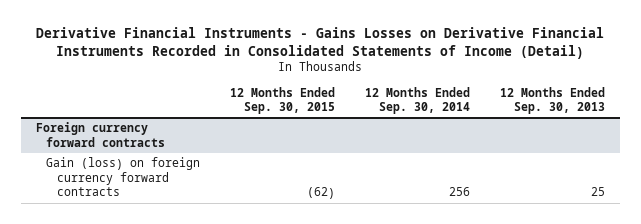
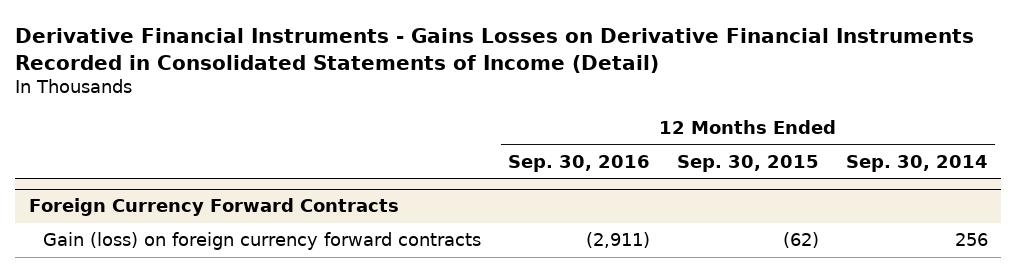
- | 12 Months Ended Sep. 30, 2015 | 12 Months Ended Sep. 30, 2014 | 12 Months Ended Sep. 30, 2013
+ | 12 Months Ended Sep. 30, 2016 | 12 Months Ended Sep. 30, 2015 | 12 Months Ended Sep. 30, 2014
- Foreign currency forward contracts
+ Foreign Currency Forward Contracts

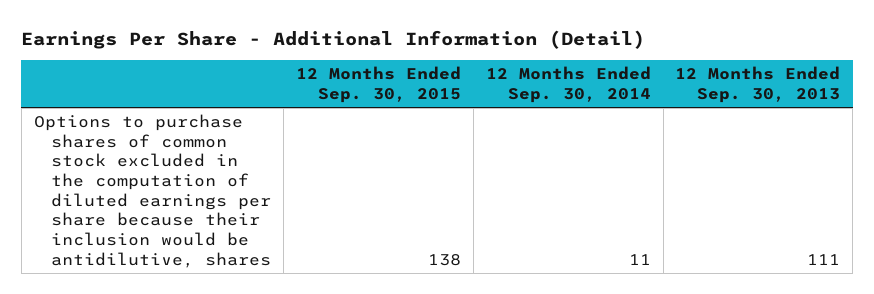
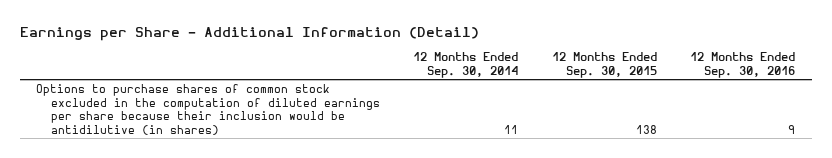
- Earnings Per Share - Additional Information (Detail)
+ Earnings per Share - Additional Information (Detail)
- | 12 Months Ended Sep. 30, 2015 | 12 Months Ended Sep. 30, 2014 | 12 Months Ended Sep. 30, 2013
+ | 12 Months Ended Sep. 30, 2014 | 12 Months Ended Sep. 30, 2015 | 12 Months Ended Sep. 30, 2016
- Options to purchase shares of common stock excluded in the computation of diluted earnings per share because their inclusion would be antidilutive, shares | 138 | 11 | 111
+ Options to purchase shares of common stock excluded in the computation of diluted earnings per share because their inclusion would be antidilutive (in shares) | 11 | 138 | 9

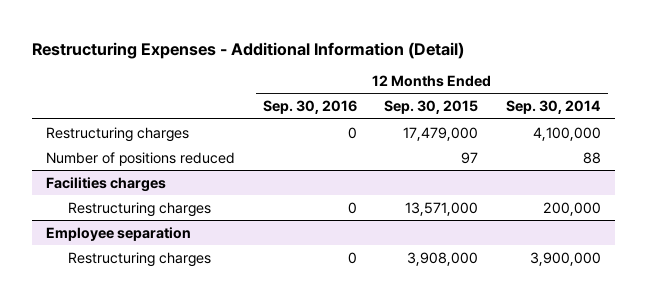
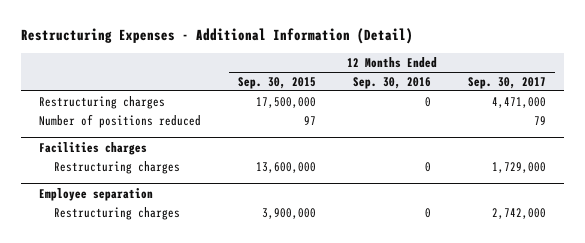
- | 12 Months Ended Sep. 30, 2016 | 12 Months Ended Sep. 30, 2015 | 12 Months Ended Sep. 30, 2014
+ | 12 Months Ended Sep. 30, 2015 | 12 Months Ended Sep. 30, 2016 | 12 Months Ended Sep. 30, 2017
- Restructuring charges | 0 | 17,479,000 | 4,100,000
+ Restructuring charges | 17,500,000 | 0 | 4,471,000
@ Facilities charges
- Restructuring charges | 0 | 13,571,000 | 200,000
+ Restructuring charges | 13,600,000 | 0 | 1,729,000
@ Employee separation
- Restructuring charges | 0 | 3,908,000 | 3,900,000
+ Restructuring charges | 3,900,000 | 0 | 2,742,000

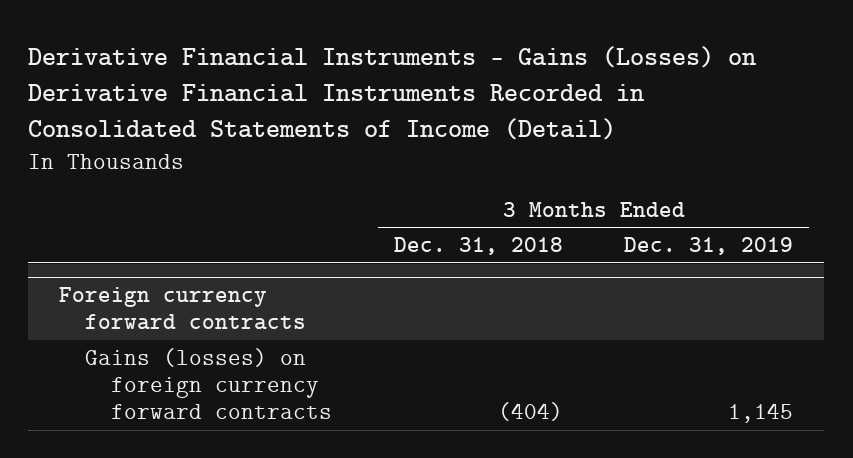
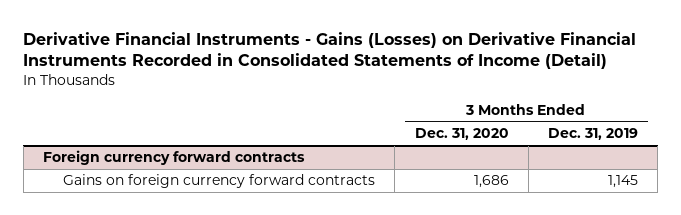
- | 3 Months Ended Dec. 31, 2018 | 3 Months Ended Dec. 31, 2019
+ | 3 Months Ended Dec. 31, 2020 | 3 Months Ended Dec. 31, 2019
@ Foreign currency forward contracts
- Gains (losses) on foreign currency forward contracts | (404) | 1,145
+ Gains on foreign currency forward contracts | 1,686 | 1,145

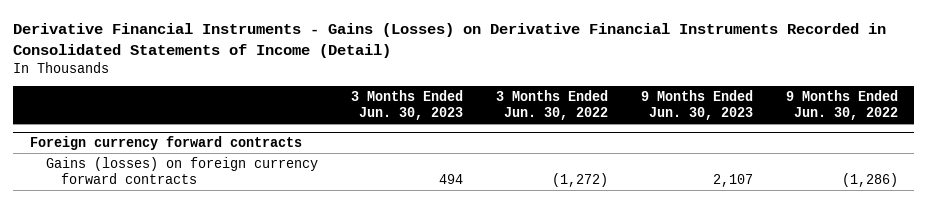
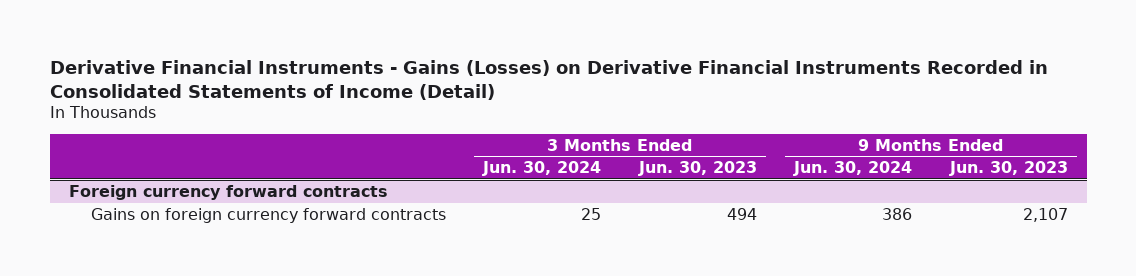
- | 3 Months Ended Jun. 30, 2023 | 3 Months Ended Jun. 30, 2022 | 9 Months Ended Jun. 30, 2023 | 9 Months Ended Jun. 30, 2022
+ | 3 Months Ended Jun. 30, 2024 | 3 Months Ended Jun. 30, 2023 | 9 Months Ended Jun. 30, 2024 | 9 Months Ended Jun. 30, 2023
@ Foreign currency forward contracts
- Gains (losses) on foreign currency forward contracts | 494 | (1,272) | 2,107 | (1,286)
+ Gains on foreign currency forward contracts | 25 | 494 | 386 | 2,107

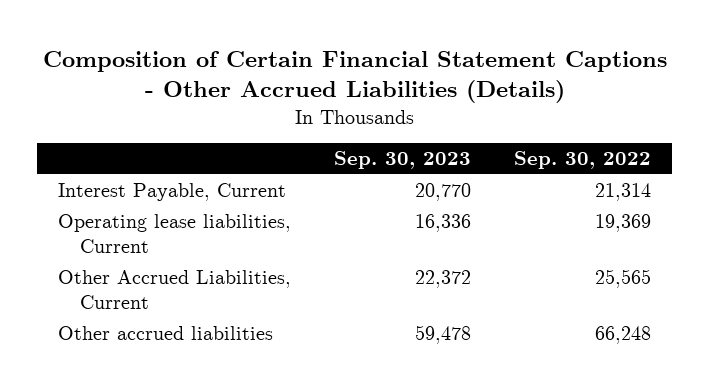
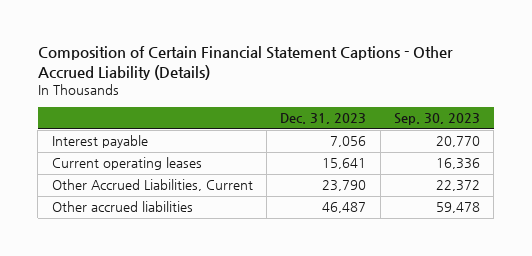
- Composition of Certain Financial Statement Captions - Other Accrued Liabilities (Details)
+ Composition of Certain Financial Statement Captions - Other Accrued Liability (Details)
- | Sep. 30, 2023 | Sep. 30, 2022
+ | Dec. 31, 2023 | Sep. 30, 2023
- Interest Payable, Current | 20,770 | 21,314
- Operating lease liabilities, Current | 16,336 | 19,369
+ Interest payable | 7,056 | 20,770
+ Current operating leases | 15,641 | 16,336

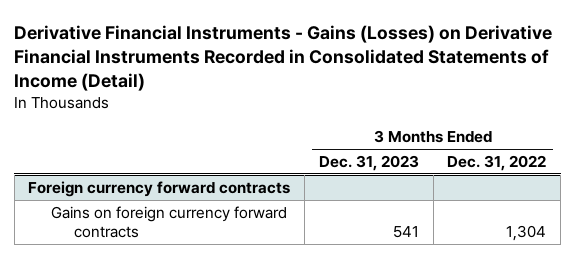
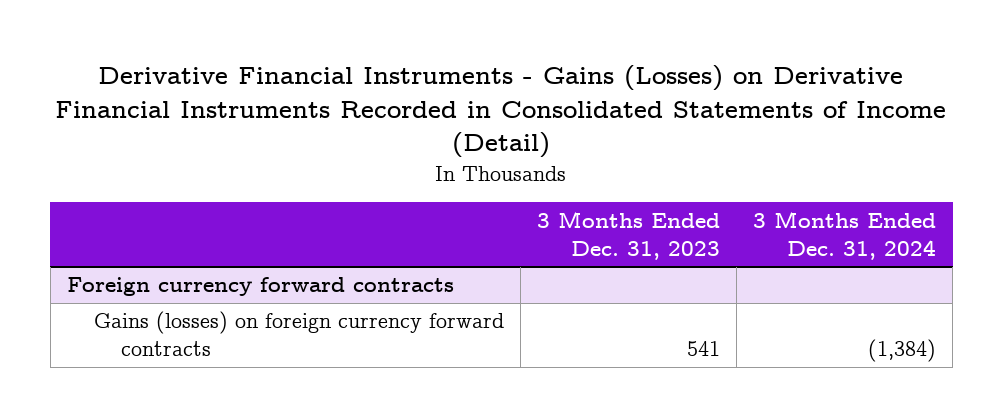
- | 3 Months Ended Dec. 31, 2023 | 3 Months Ended Dec. 31, 2022
+ | 3 Months Ended Dec. 31, 2023 | 3 Months Ended Dec. 31, 2024
@ Foreign currency forward contracts
- Gains on foreign currency forward contracts | 541 | 1,304
+ Gains (losses) on foreign currency forward contracts | 541 | (1,384)

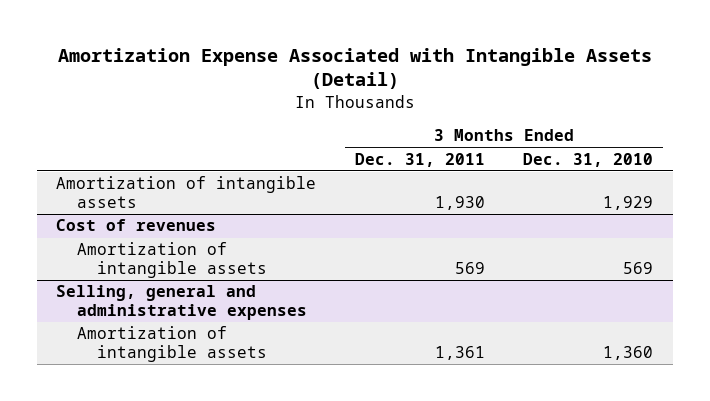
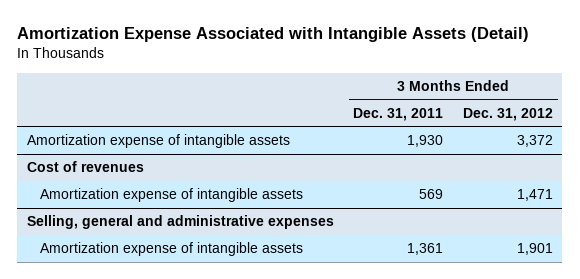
- | 3 Months Ended Dec. 31, 2011 | 3 Months Ended Dec. 31, 2010
+ | 3 Months Ended Dec. 31, 2011 | 3 Months Ended Dec. 31, 2012
- Amortization of intangible assets | 1,930 | 1,929
+ Amortization expense of intangible assets | 1,930 | 3,372
@ Cost of revenues
- Amortization of intangible assets | 569 | 569
+ Amortization expense of intangible assets | 569 | 1,471
@ Selling, general and administrative expenses
- Amortization of intangible assets | 1,361 | 1,360
+ Amortization expense of intangible assets | 1,361 | 1,901

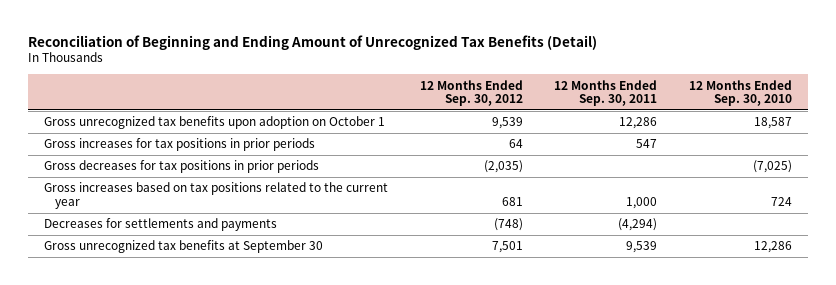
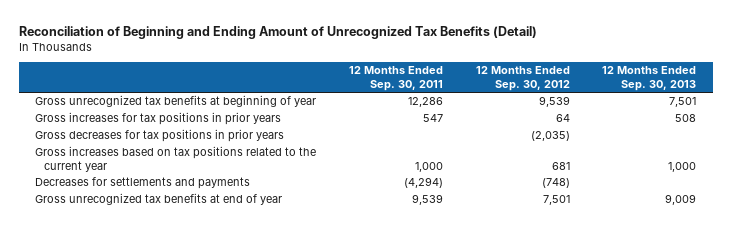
- | 12 Months Ended Sep. 30, 2012 | 12 Months Ended Sep. 30, 2011 | 12 Months Ended Sep. 30, 2010
+ | 12 Months Ended Sep. 30, 2011 | 12 Months Ended Sep. 30, 2012 | 12 Months Ended Sep. 30, 2013
- Gross unrecognized tax benefits upon adoption on October 1 | 9,539 | 12,286 | 18,587
- Gross increases for tax positions in prior periods | 64 | 547 |
- Gross decreases for tax positions in prior periods | (2,035) | | (7,025)
+ Gross unrecognized tax benefits at beginning of year | 12,286 | 9,539 | 7,501
+ Gross increases for tax positions in prior years | 547 | 64 | 508
+ Gross decreases for tax positions in prior years | | (2,035) |
- Gross unrecognized tax benefits at September 30 | 7,501 | 9,539 | 12,286
+ Gross unrecognized tax benefits at end of year | 9,539 | 7,501 | 9,009

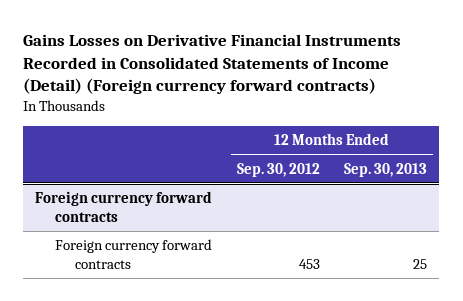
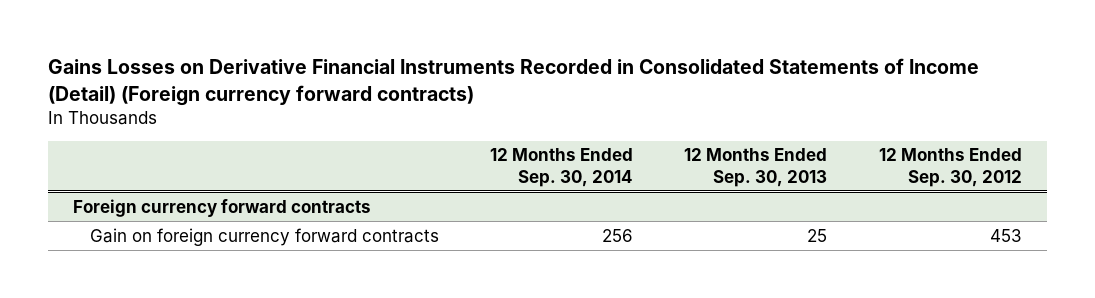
- | 12 Months Ended Sep. 30, 2012 | 12 Months Ended Sep. 30, 2013
+ | 12 Months Ended Sep. 30, 2014 | 12 Months Ended Sep. 30, 2013 | 12 Months Ended Sep. 30, 2012
@ Foreign currency forward contracts
- Foreign currency forward contracts | 453 | 25
+ Gain on foreign currency forward contracts | 256 | 25 | 453

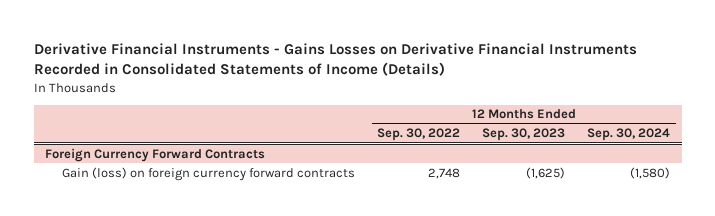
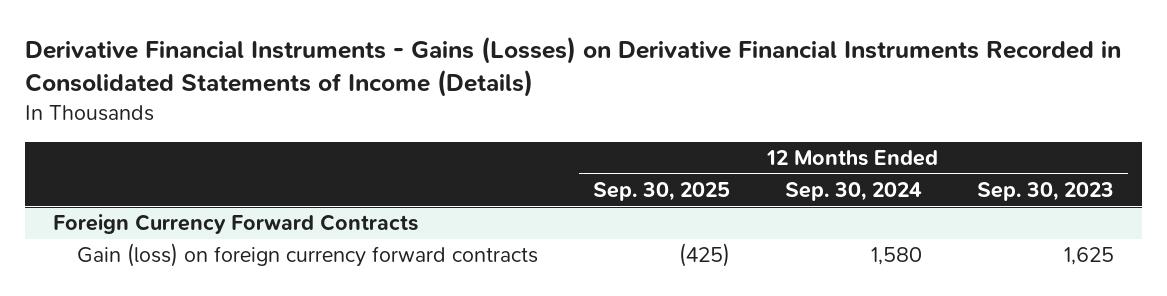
- Derivative Financial Instruments - Gains Losses on Derivative Financial Instruments Recorded in Consolidated Statements of Income (Details)
+ Derivative Financial Instruments - Gains (Losses) on Derivative Financial Instruments Recorded in Consolidated Statements of Income (Details)
- | 12 Months Ended Sep. 30, 2022 | 12 Months Ended Sep. 30, 2023 | 12 Months Ended Sep. 30, 2024
+ | 12 Months Ended Sep. 30, 2025 | 12 Months Ended Sep. 30, 2024 | 12 Months Ended Sep. 30, 2023
@ Foreign Currency Forward Contracts
- Gain (loss) on foreign currency forward contracts | 2,748 | (1,625) | (1,580)
+ Gain (loss) on foreign currency forward contracts | (425) | 1,580 | 1,625

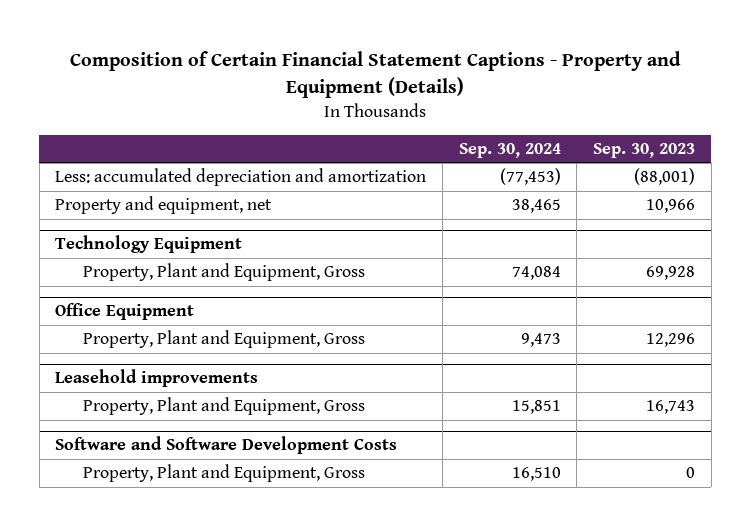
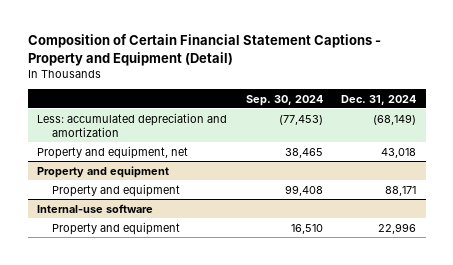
- Composition of Certain Financial Statement Captions - Property and Equipment (Details)
+ Composition of Certain Financial Statement Captions - Property and Equipment (Detail)
- | Sep. 30, 2024 | Sep. 30, 2023
+ | Sep. 30, 2024 | Dec. 31, 2024
- Technology Equipment
- Property, Plant and Equipment, Gross | 74,084 | 69,928
- Office Equipment
- Property, Plant and Equipment, Gross | 9,473 | 12,296
- Leasehold improvements
- Property, Plant and Equipment, Gross | 15,851 | 16,743
- Software and Software Development Costs
- Property, Plant and Equipment, Gross | 16,510 | 0
+ Property and equipment
+ Property and equipment | 99,408 | 88,171
+ Internal-use software
+ Property and equipment | 16,510 | 22,996

